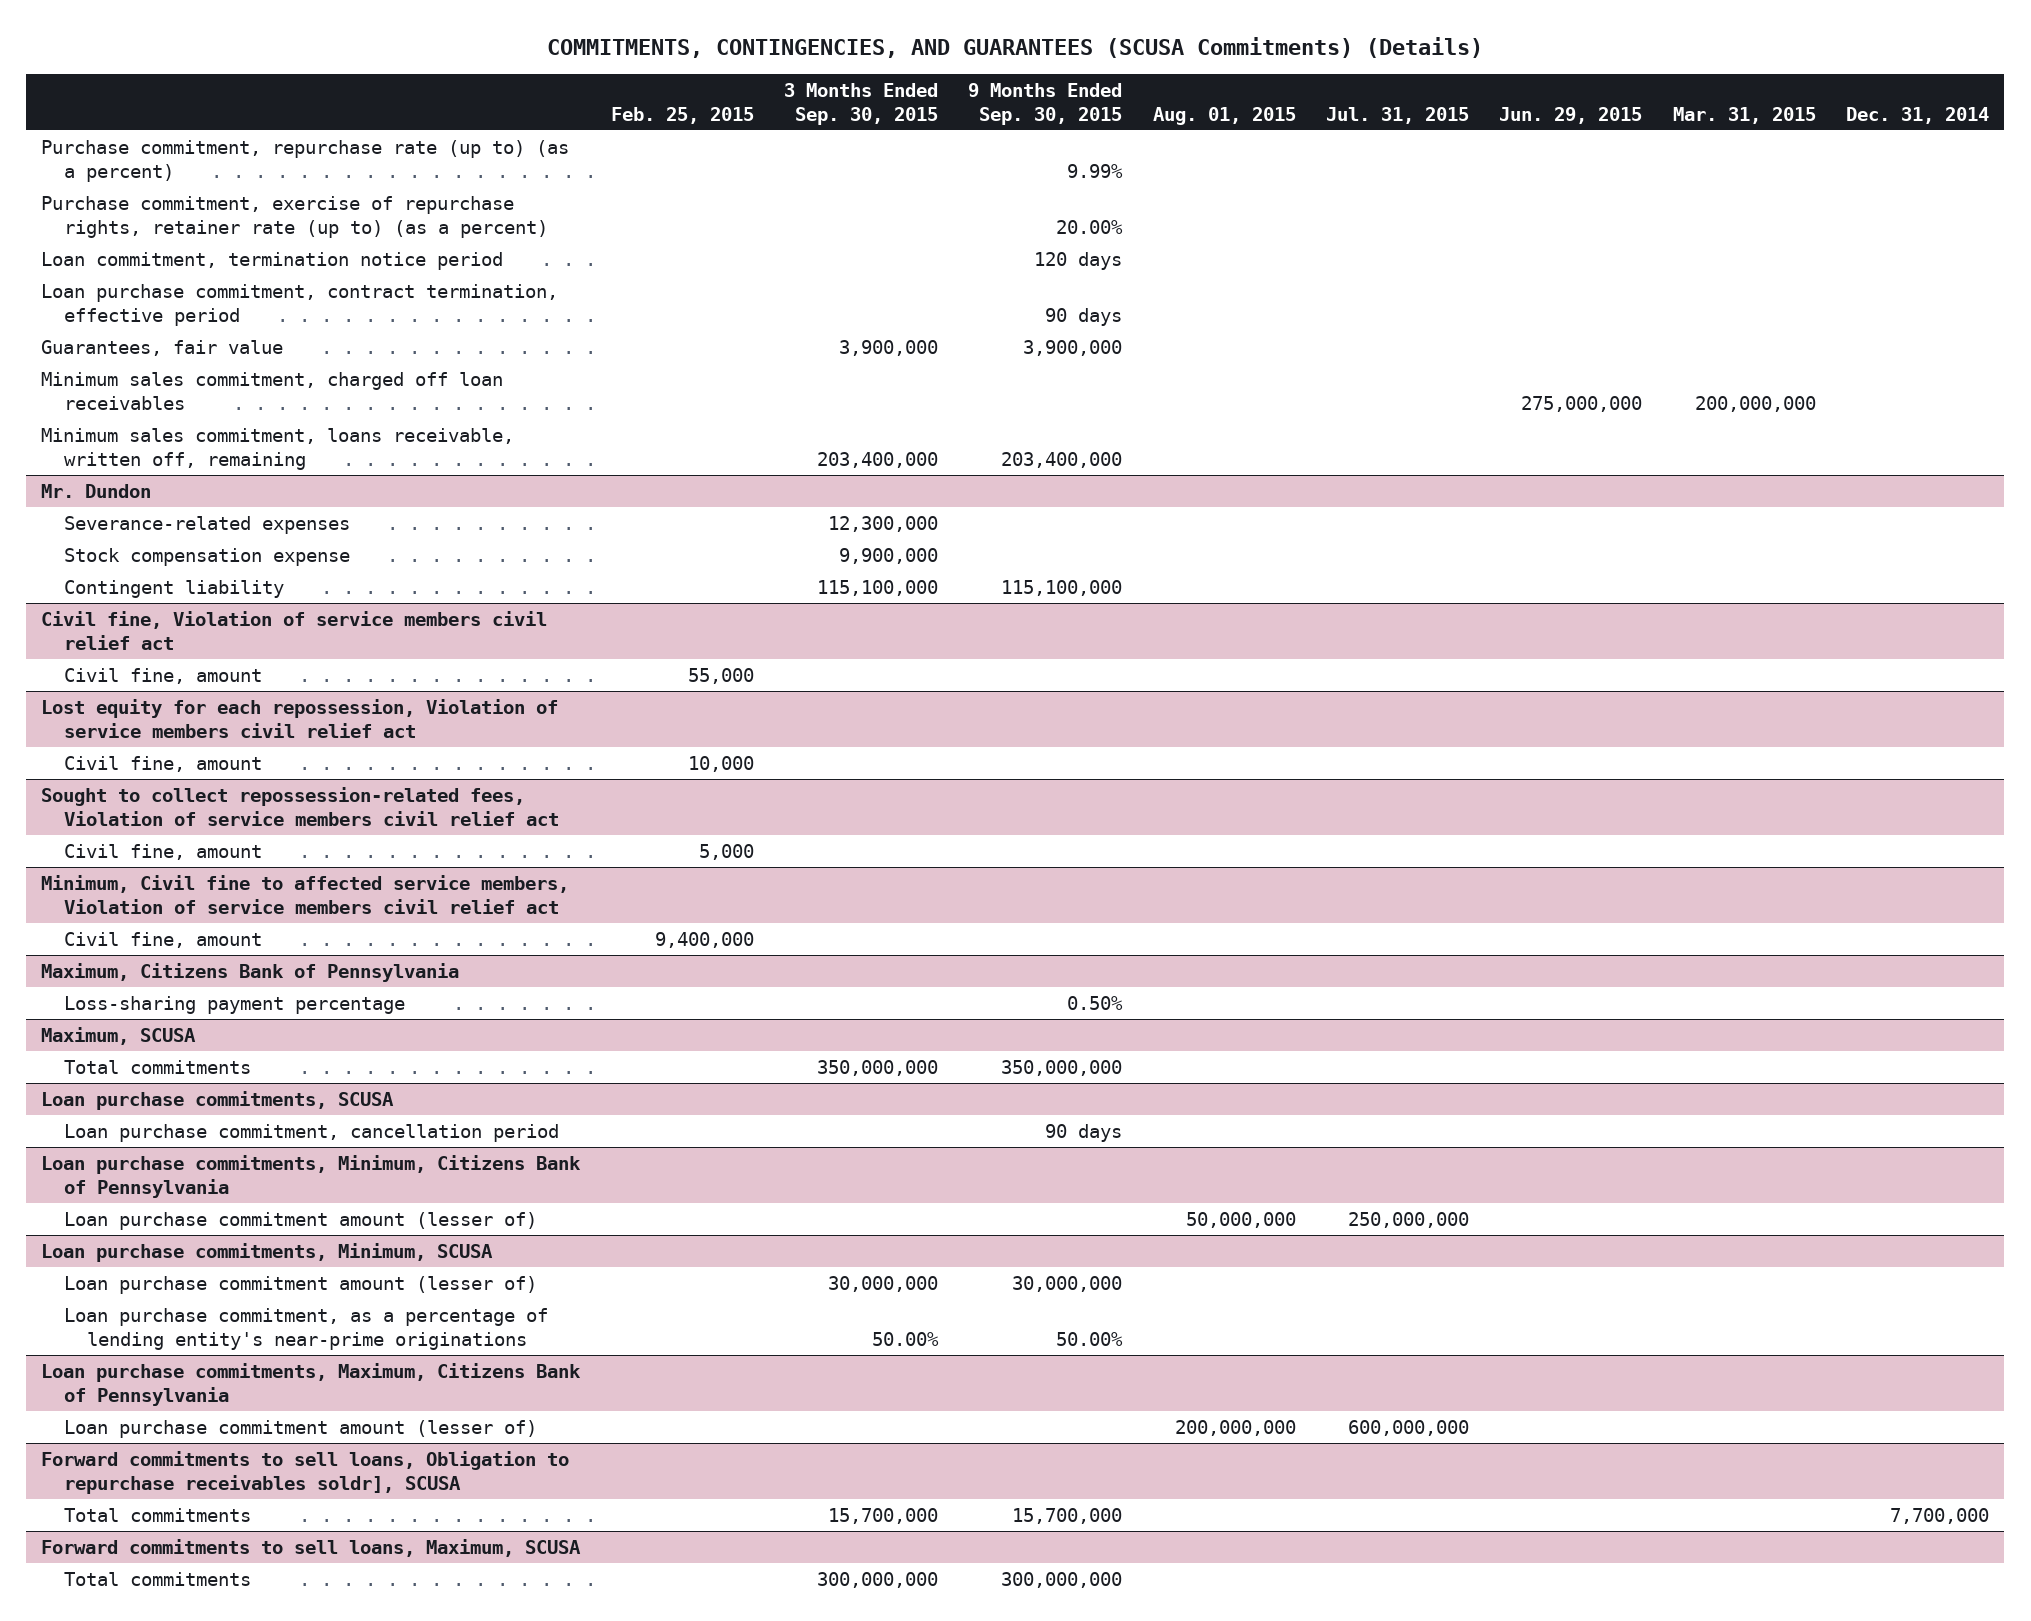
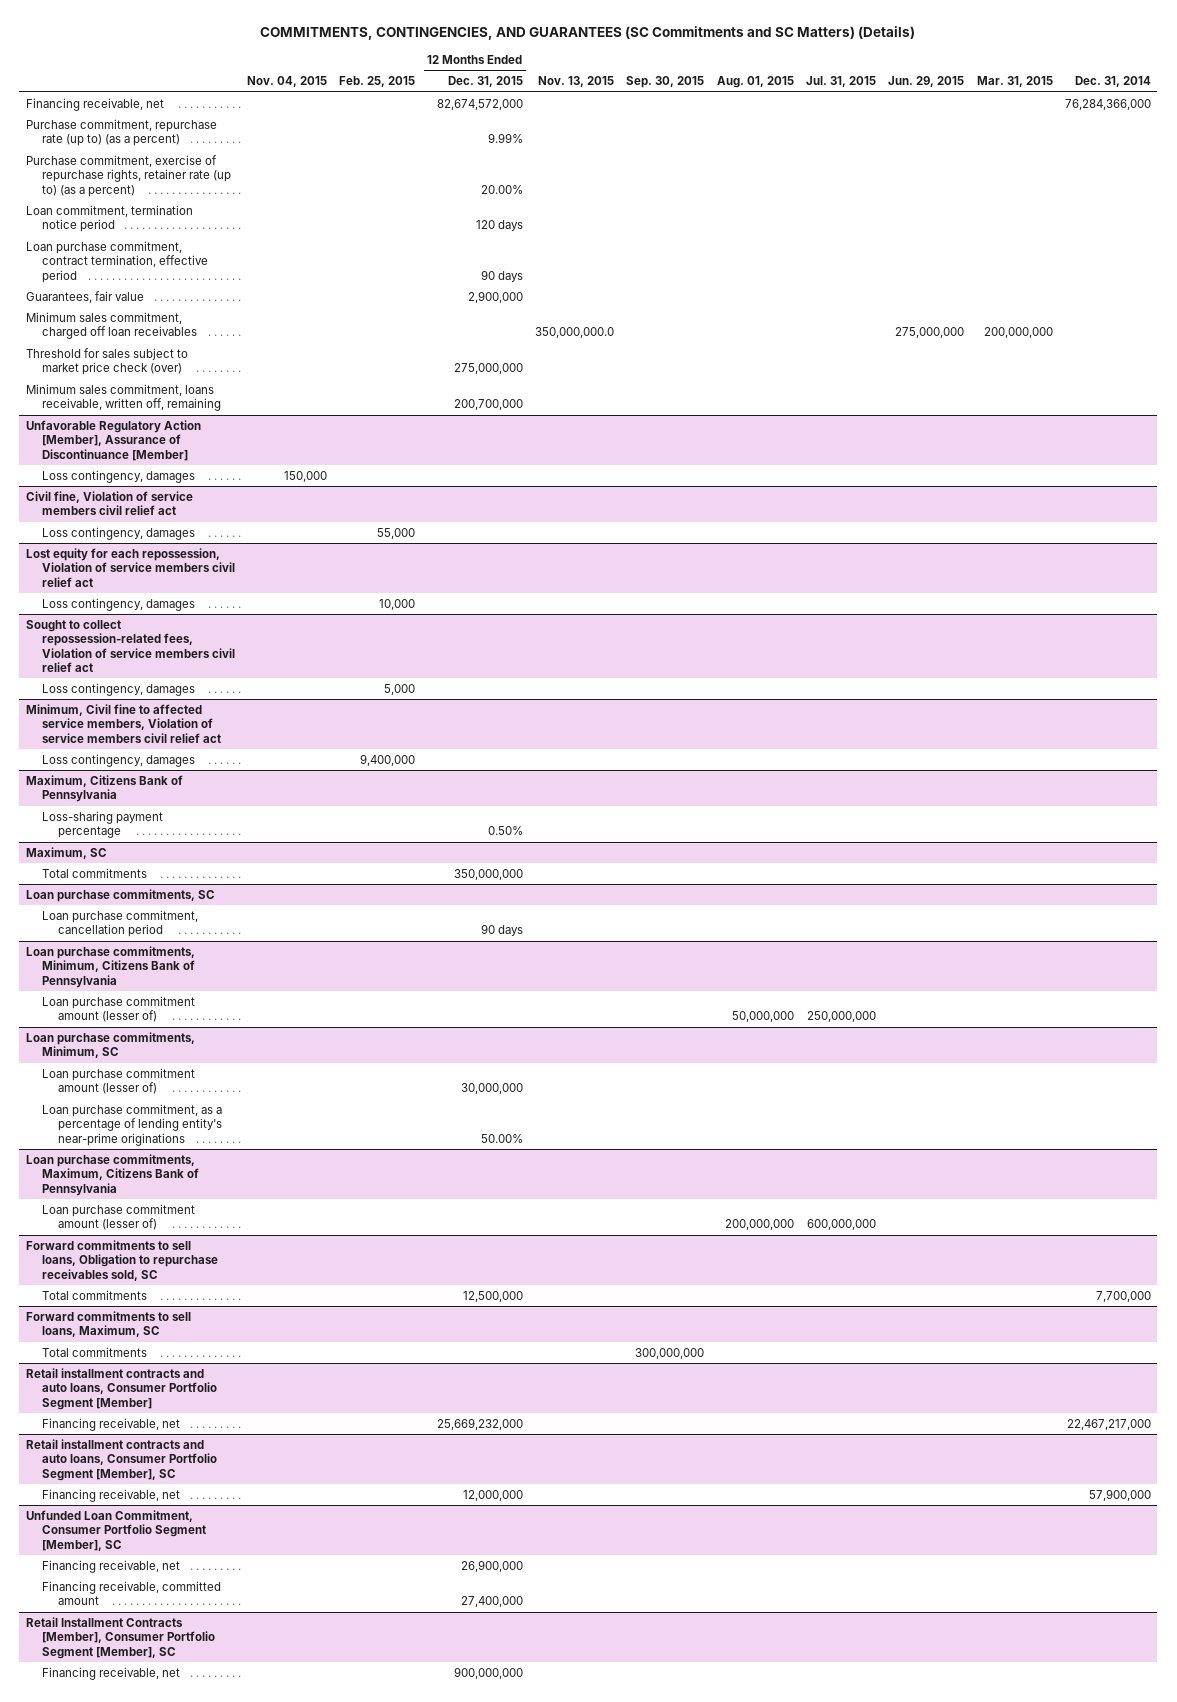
- COMMITMENTS, CONTINGENCIES, AND GUARANTEES (SCUSA Commitments) (Details)
+ COMMITMENTS, CONTINGENCIES, AND GUARANTEES (SC Commitments and SC Matters) (Details)
- | Feb. 25, 2015 | 3 Months Ended Sep. 30, 2015 | 9 Months Ended Sep. 30, 2015 | Aug. 01, 2015 | Jul. 31, 2015 | Jun. 29, 2015 | Mar. 31, 2015 | Dec. 31, 2014
+ | Nov. 04, 2015 | Feb. 25, 2015 | 12 Months Ended Dec. 31, 2015 | Nov. 13, 2015 | Sep. 30, 2015 | Aug. 01, 2015 | Jul. 31, 2015 | Jun. 29, 2015 | Mar. 31, 2015 | Dec. 31, 2014
+ Financing receivable, net | | | 82,674,572,000 | | | | | | | 76,284,366,000
+ Threshold for sales subject to market price check (over) | | | 275,000,000 | | | | | | |
- Mr. Dundon
- Severance-related expenses | | 12,300,000 | | | | | |
- Stock compensation expense | | 9,900,000 | | | | | |
- Contingent liability | | 115,100,000 | 115,100,000 | | | | |
+ Unfavorable Regulatory Action [Member], Assurance of Discontinuance [Member]
+ Loss contingency, damages | 150,000 | | | | | | | | |
@ Civil fine, Violation of service members civil relief act
- Civil fine, amount | 55,000 | | | | | | |
+ Loss contingency, damages | | 55,000 | | | | | | | |
@ Lost equity for each repossession, Violation of service members civil relief act
- Civil fine, amount | 10,000 | | | | | | |
+ Loss contingency, damages | | 10,000 | | | | | | | |
@ Sought to collect repossession-related fees, Violation of service members civil relief act
- Civil fine, amount | 5,000 | | | | | | |
+ Loss contingency, damages | | 5,000 | | | | | | | |
@ Minimum, Civil fine to affected service members, Violation of service members civil relief act
- Civil fine, amount | 9,400,000 | | | | | | |
+ Loss contingency, damages | | 9,400,000 | | | | | | | |
- Maximum, SCUSA
- Total commitments | | 350,000,000 | 350,000,000 | | | | |
- Loan purchase commitments, SCUSA
+ Maximum, SC
+ Total commitments | | | 350,000,000 | | | | | | |
+ Loan purchase commitments, SC
- Loan purchase commitments, Minimum, SCUSA
+ Loan purchase commitments, Minimum, SC
- Forward commitments to sell loans, Obligation to repurchase receivables soldr], SCUSA
+ Forward commitments to sell loans, Obligation to repurchase receivables sold, SC
- Forward commitments to sell loans, Maximum, SCUSA
+ Forward commitments to sell loans, Maximum, SC
+ Retail installment contracts and auto loans, Consumer Portfolio Segment [Member]
+ Financing receivable, net | | | 25,669,232,000 | | | | | | | 22,467,217,000
+ Retail installment contracts and auto loans, Consumer Portfolio Segment [Member], SC
+ Financing receivable, net | | | 12,000,000 | | | | | | | 57,900,000
+ Unfunded Loan Commitment, Consumer Portfolio Segment [Member], SC
+ Financing receivable, net | | | 26,900,000 | | | | | | |
+ Financing receivable, committed amount | | | 27,400,000 | | | | | | |
+ Retail Installment Contracts [Member], Consumer Portfolio Segment [Member], SC
+ Financing receivable, net | | | 900,000,000 | | | | | | |

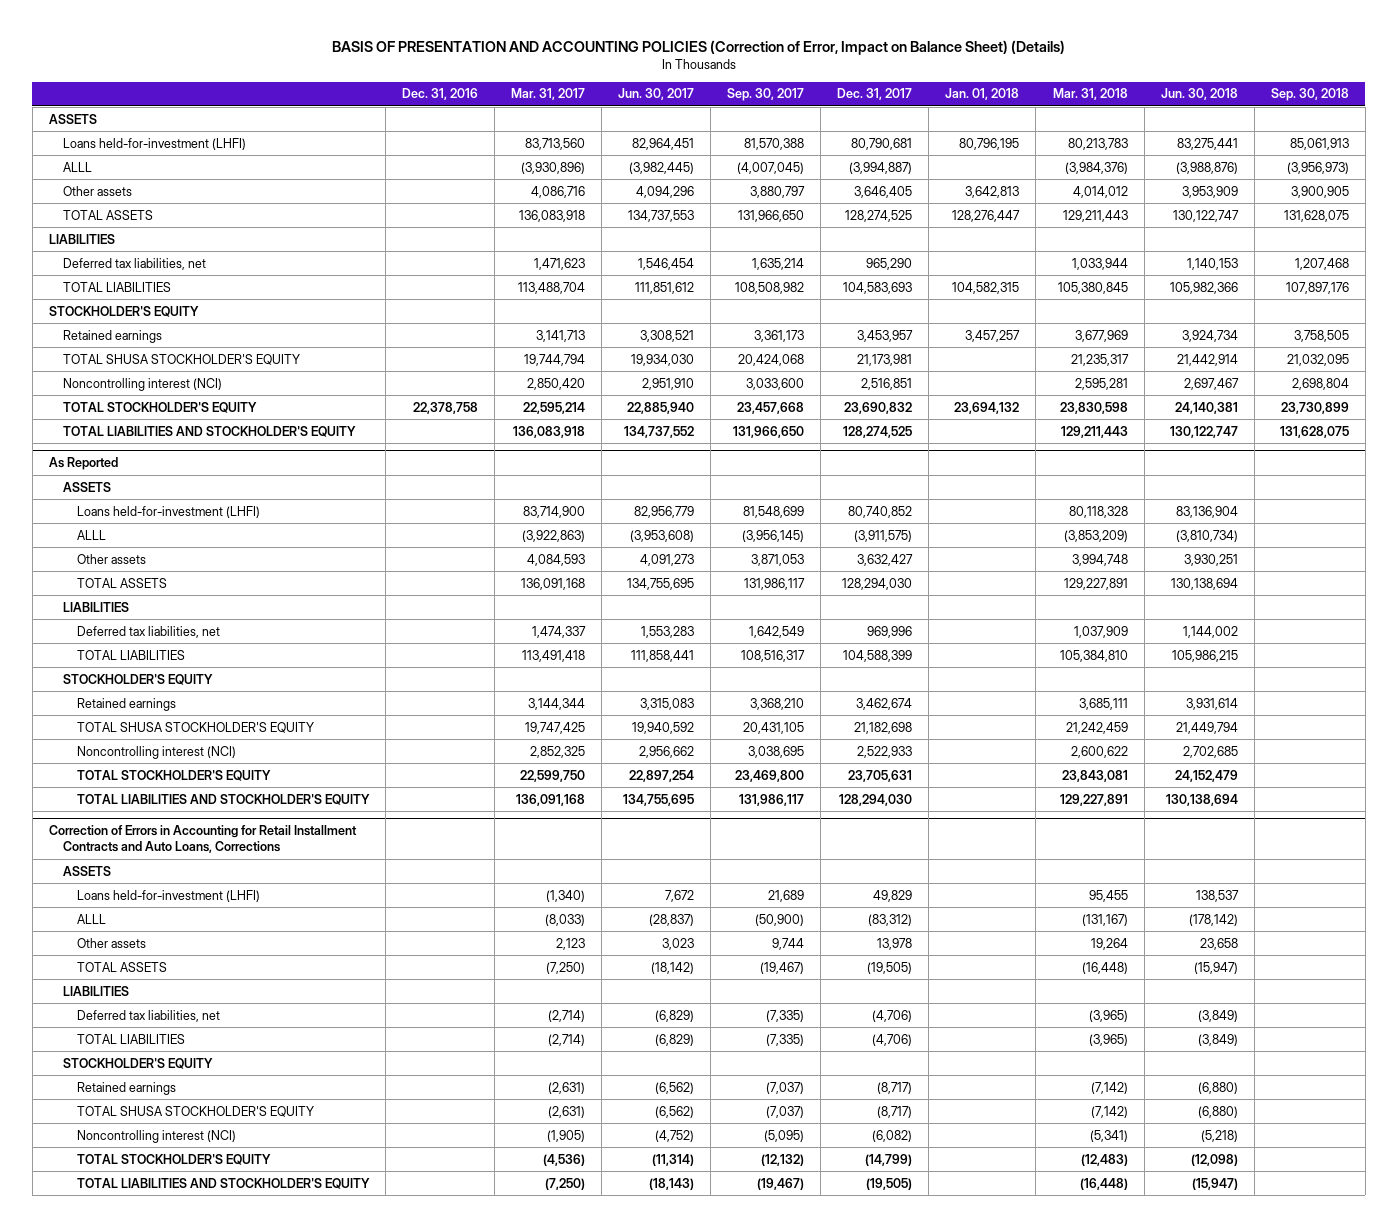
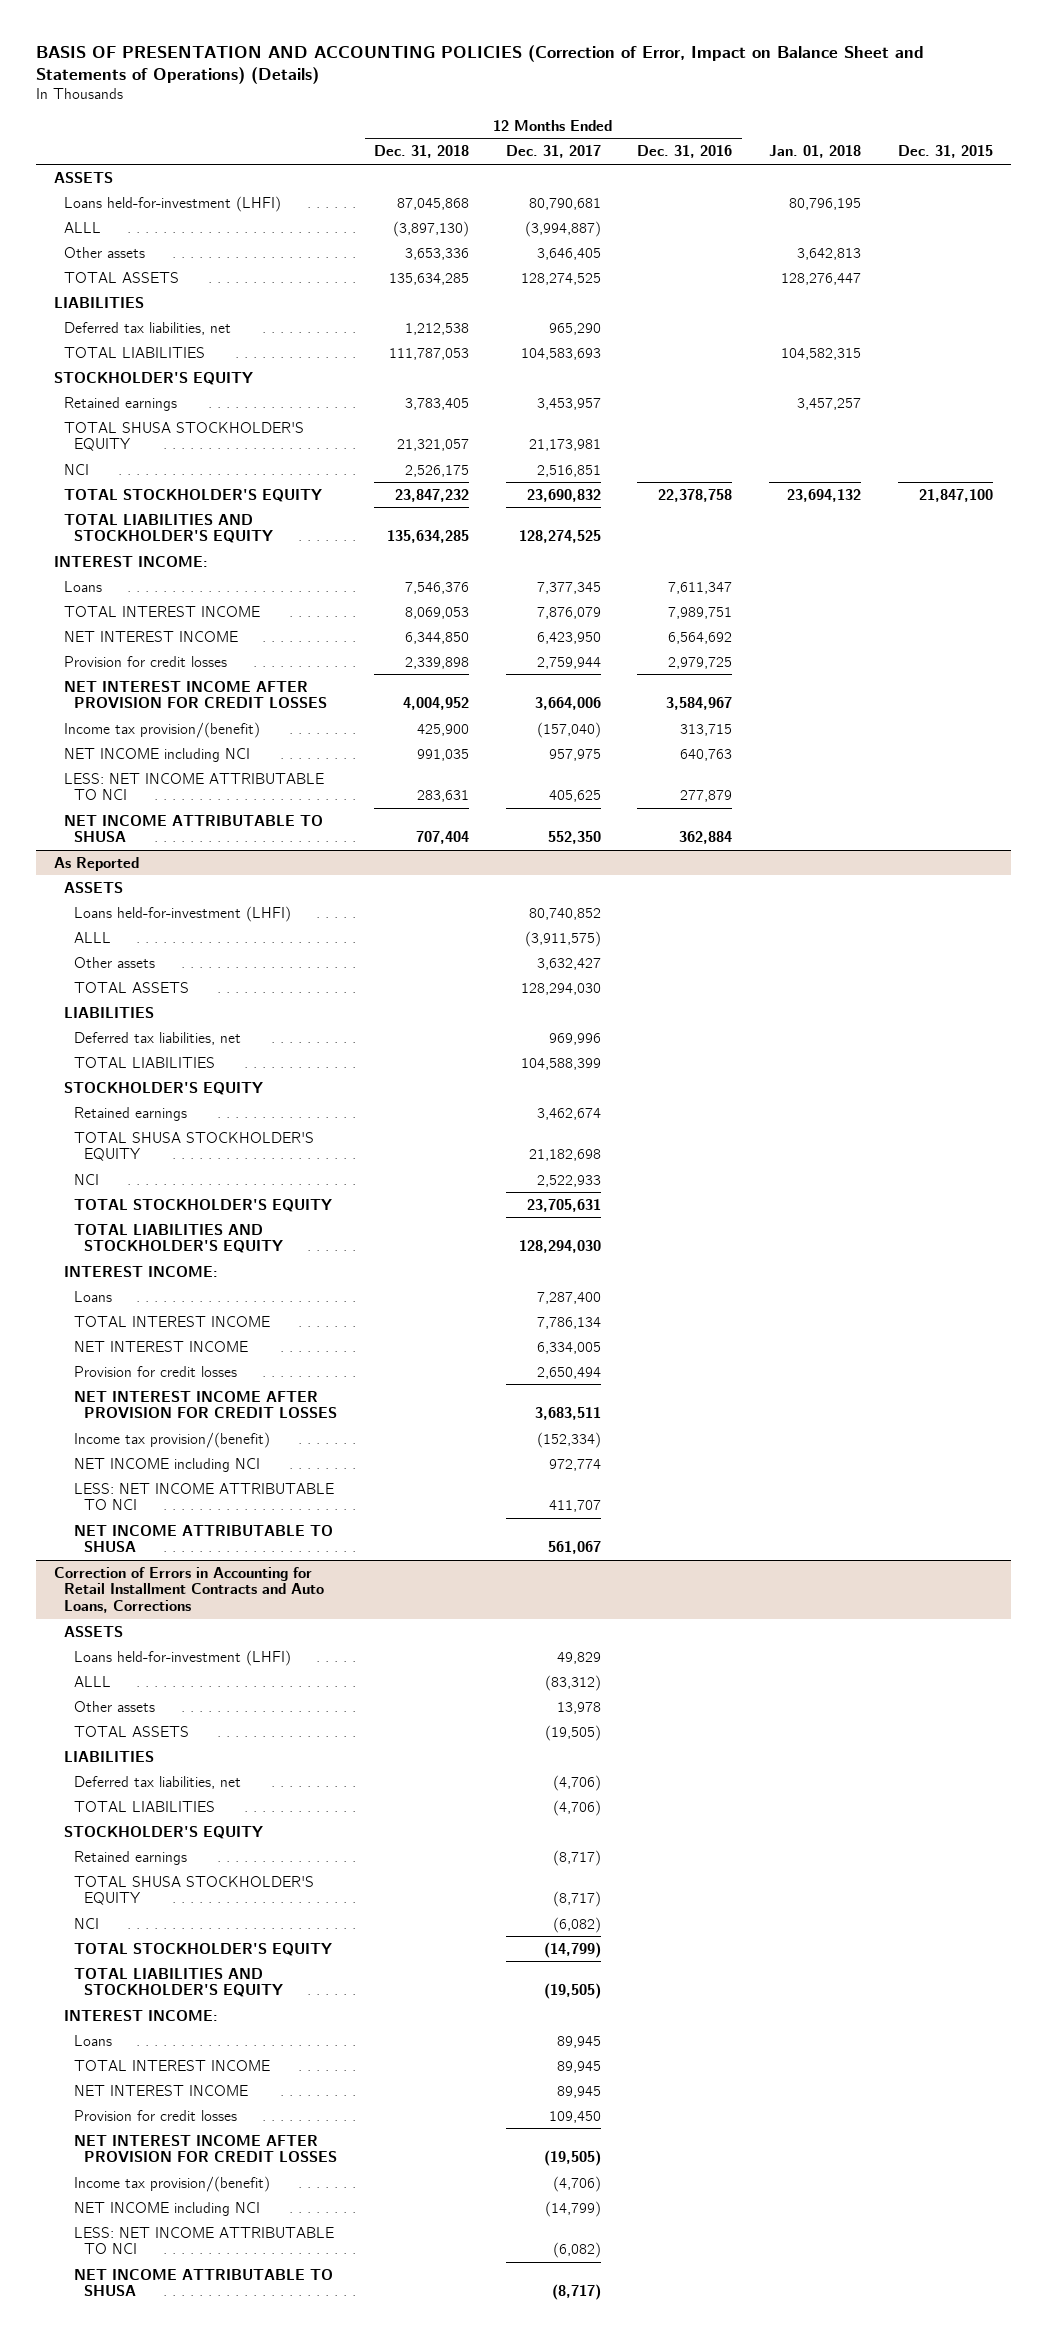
- BASIS OF PRESENTATION AND ACCOUNTING POLICIES (Correction of Error, Impact on Balance Sheet) (Details)
+ BASIS OF PRESENTATION AND ACCOUNTING POLICIES (Correction of Error, Impact on Balance Sheet and Statements of Operations) (Details)
- | Dec. 31, 2016 | Mar. 31, 2017 | Jun. 30, 2017 | Sep. 30, 2017 | Dec. 31, 2017 | Jan. 01, 2018 | Mar. 31, 2018 | Jun. 30, 2018 | Sep. 30, 2018
+ | 12 Months Ended Dec. 31, 2018 | 12 Months Ended Dec. 31, 2017 | 12 Months Ended Dec. 31, 2016 | Jan. 01, 2018 | Dec. 31, 2015
- Noncontrolling interest (NCI) | | 2,850,420 | 2,951,910 | 3,033,600 | 2,516,851 | | 2,595,281 | 2,697,467 | 2,698,804
+ NCI | 2,526,175 | 2,516,851 | | |
+ INTEREST INCOME:
+ Loans | 7,546,376 | 7,377,345 | 7,611,347 | |
+ TOTAL INTEREST INCOME | 8,069,053 | 7,876,079 | 7,989,751 | |
+ NET INTEREST INCOME | 6,344,850 | 6,423,950 | 6,564,692 | |
+ Provision for credit losses | 2,339,898 | 2,759,944 | 2,979,725 | |
+ NET INTEREST INCOME AFTER PROVISION FOR CREDIT LOSSES | 4,004,952 | 3,664,006 | 3,584,967 | |
+ Income tax provision/(benefit) | 425,900 | (157,040) | 313,715 | |
+ NET INCOME including NCI | 991,035 | 957,975 | 640,763 | |
+ LESS: NET INCOME ATTRIBUTABLE TO NCI | 283,631 | 405,625 | 277,879 | |
+ NET INCOME ATTRIBUTABLE TO SHUSA | 707,404 | 552,350 | 362,884 | |
@ As Reported
- Noncontrolling interest (NCI) | | 2,852,325 | 2,956,662 | 3,038,695 | 2,522,933 | | 2,600,622 | 2,702,685 |
+ NCI | | 2,522,933 | | |
+ INTEREST INCOME:
+ Loans | | 7,287,400 | | |
+ TOTAL INTEREST INCOME | | 7,786,134 | | |
+ NET INTEREST INCOME | | 6,334,005 | | |
+ Provision for credit losses | | 2,650,494 | | |
+ NET INTEREST INCOME AFTER PROVISION FOR CREDIT LOSSES | | 3,683,511 | | |
+ Income tax provision/(benefit) | | (152,334) | | |
+ NET INCOME including NCI | | 972,774 | | |
+ LESS: NET INCOME ATTRIBUTABLE TO NCI | | 411,707 | | |
+ NET INCOME ATTRIBUTABLE TO SHUSA | | 561,067 | | |
@ Correction of Errors in Accounting for Retail Installment Contracts and Auto Loans, Corrections
- Noncontrolling interest (NCI) | | (1,905) | (4,752) | (5,095) | (6,082) | | (5,341) | (5,218) |
+ NCI | | (6,082) | | |
+ INTEREST INCOME:
+ Loans | | 89,945 | | |
+ TOTAL INTEREST INCOME | | 89,945 | | |
+ NET INTEREST INCOME | | 89,945 | | |
+ Provision for credit losses | | 109,450 | | |
+ NET INTEREST INCOME AFTER PROVISION FOR CREDIT LOSSES | | (19,505) | | |
+ Income tax provision/(benefit) | | (4,706) | | |
+ NET INCOME including NCI | | (14,799) | | |
+ LESS: NET INCOME ATTRIBUTABLE TO NCI | | (6,082) | | |
+ NET INCOME ATTRIBUTABLE TO SHUSA | | (8,717) | | |

